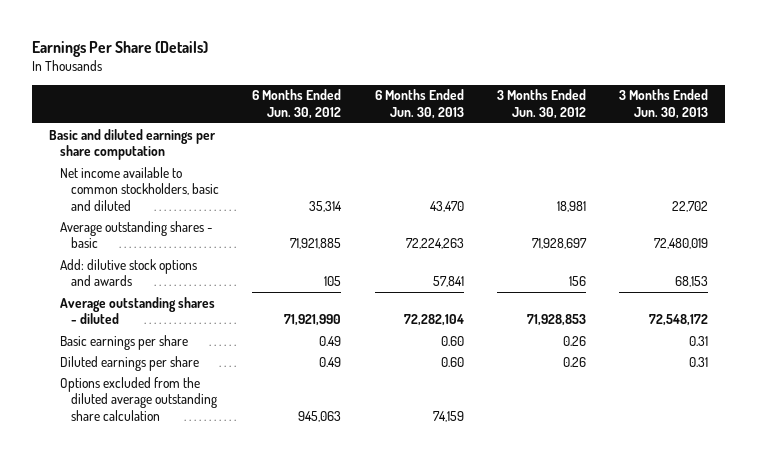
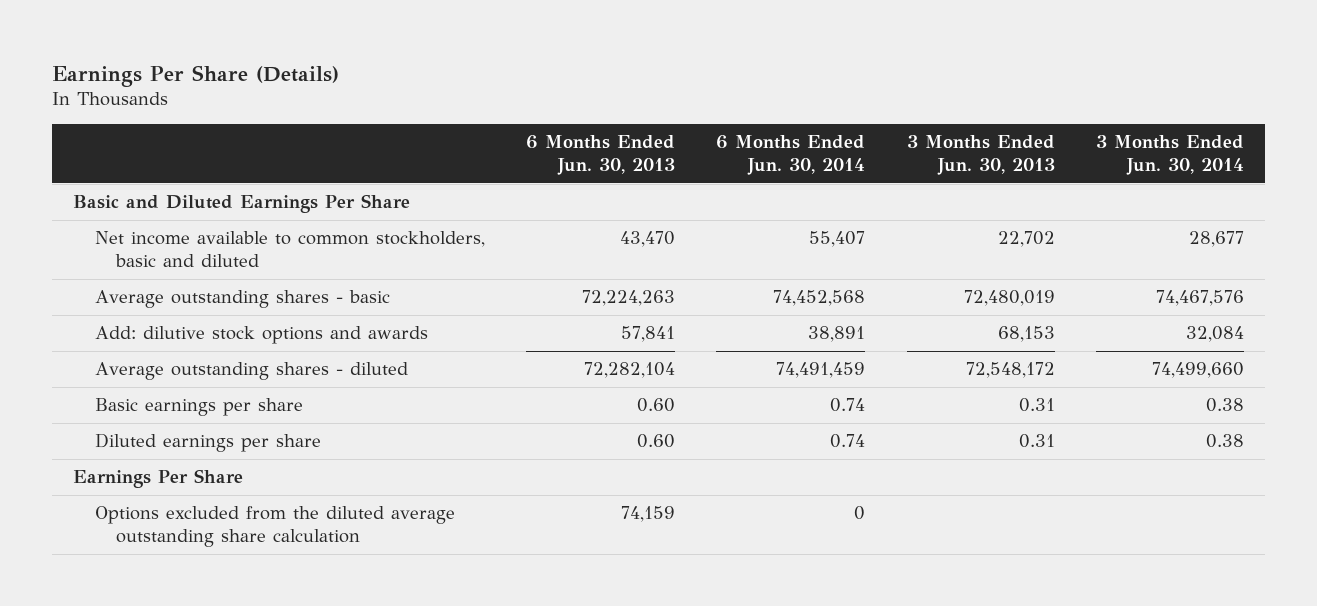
- | 6 Months Ended Jun. 30, 2012 | 6 Months Ended Jun. 30, 2013 | 3 Months Ended Jun. 30, 2012 | 3 Months Ended Jun. 30, 2013
+ | 6 Months Ended Jun. 30, 2013 | 6 Months Ended Jun. 30, 2014 | 3 Months Ended Jun. 30, 2013 | 3 Months Ended Jun. 30, 2014
- Basic and diluted earnings per share computation
+ Basic and Diluted Earnings Per Share
+ Earnings Per Share

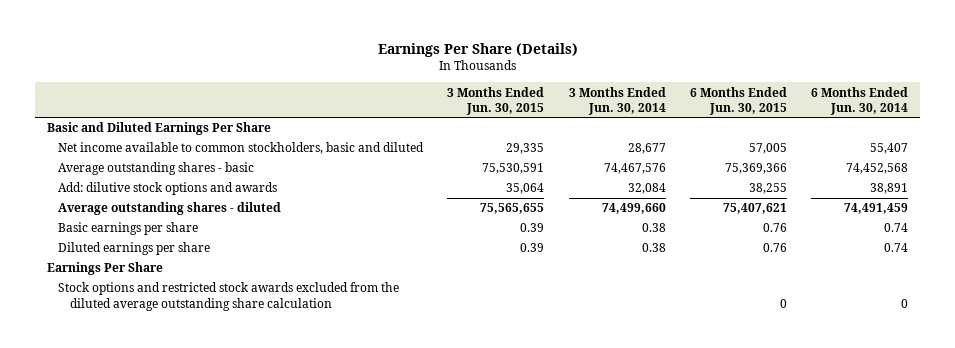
- | 6 Months Ended Jun. 30, 2013 | 6 Months Ended Jun. 30, 2014 | 3 Months Ended Jun. 30, 2013 | 3 Months Ended Jun. 30, 2014
+ | 3 Months Ended Jun. 30, 2015 | 3 Months Ended Jun. 30, 2014 | 6 Months Ended Jun. 30, 2015 | 6 Months Ended Jun. 30, 2014
- Options excluded from the diluted average outstanding share calculation | 74,159 | 0 | |
+ Stock options and restricted stock awards excluded from the diluted average outstanding share calculation | | | 0 | 0

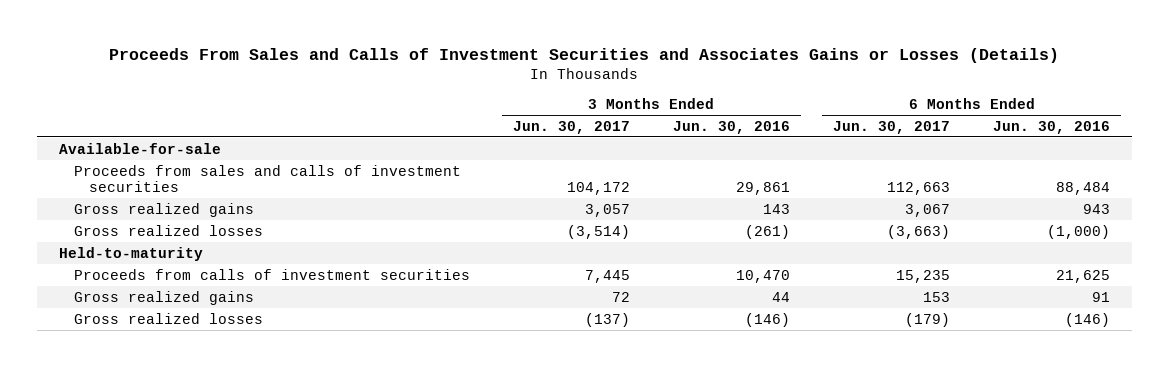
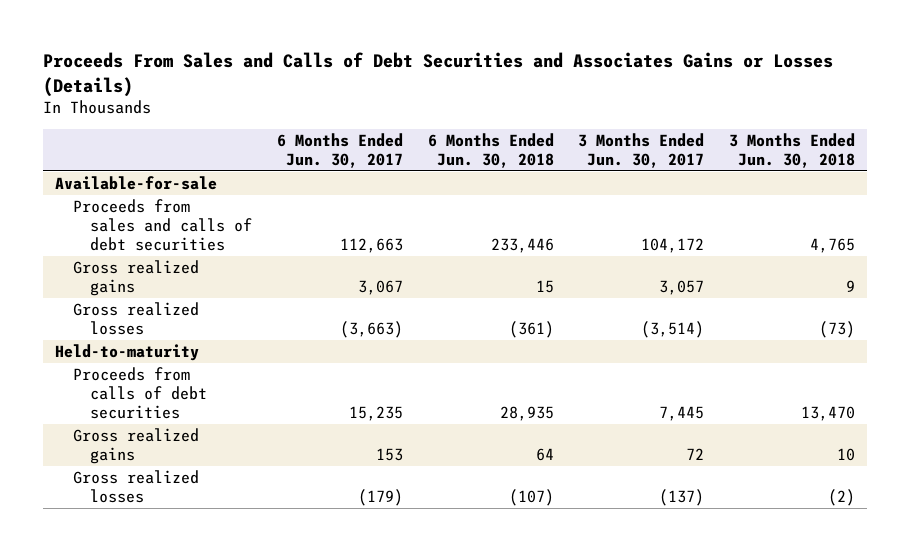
- Proceeds From Sales and Calls of Investment Securities and Associates Gains or Losses (Details)
+ Proceeds From Sales and Calls of Debt Securities and Associates Gains or Losses (Details)
- | 3 Months Ended Jun. 30, 2017 | 3 Months Ended Jun. 30, 2016 | 6 Months Ended Jun. 30, 2017 | 6 Months Ended Jun. 30, 2016
+ | 6 Months Ended Jun. 30, 2017 | 6 Months Ended Jun. 30, 2018 | 3 Months Ended Jun. 30, 2017 | 3 Months Ended Jun. 30, 2018
- Proceeds from sales and calls of investment securities | 104,172 | 29,861 | 112,663 | 88,484
+ Proceeds from sales and calls of debt securities | 112,663 | 233,446 | 104,172 | 4,765
- Proceeds from calls of investment securities | 7,445 | 10,470 | 15,235 | 21,625
+ Proceeds from calls of debt securities | 15,235 | 28,935 | 7,445 | 13,470

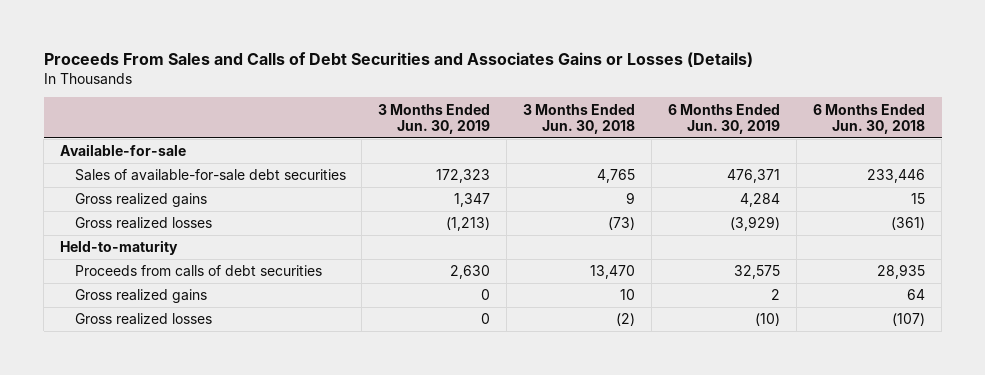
- | 6 Months Ended Jun. 30, 2017 | 6 Months Ended Jun. 30, 2018 | 3 Months Ended Jun. 30, 2017 | 3 Months Ended Jun. 30, 2018
+ | 3 Months Ended Jun. 30, 2019 | 3 Months Ended Jun. 30, 2018 | 6 Months Ended Jun. 30, 2019 | 6 Months Ended Jun. 30, 2018
- Proceeds from sales and calls of debt securities | 112,663 | 233,446 | 104,172 | 4,765
+ Sales of available-for-sale debt securities | 172,323 | 4,765 | 476,371 | 233,446

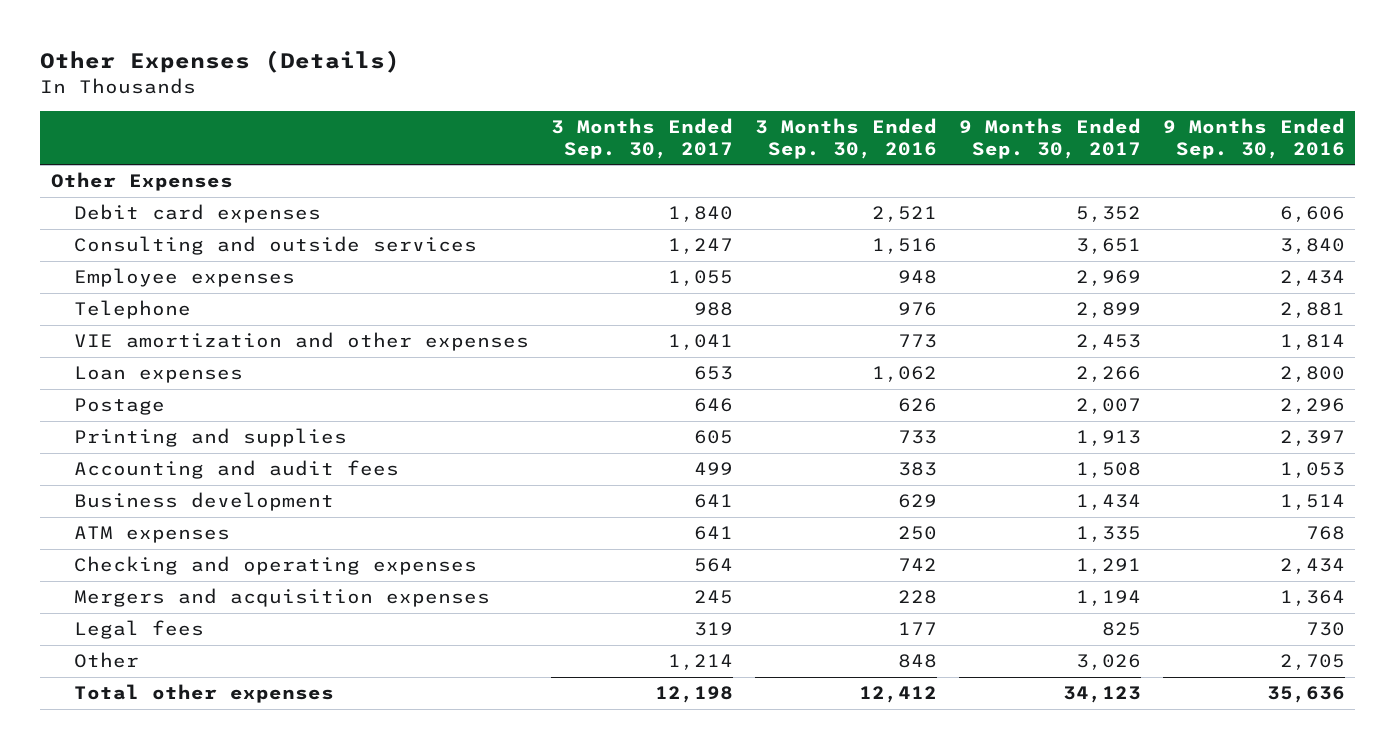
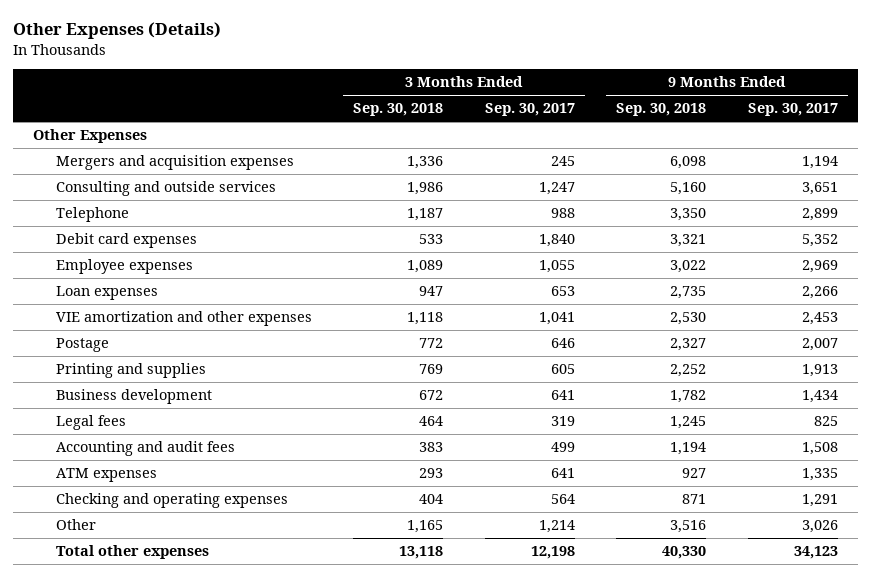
- | 3 Months Ended Sep. 30, 2017 | 3 Months Ended Sep. 30, 2016 | 9 Months Ended Sep. 30, 2017 | 9 Months Ended Sep. 30, 2016
+ | 3 Months Ended Sep. 30, 2018 | 3 Months Ended Sep. 30, 2017 | 9 Months Ended Sep. 30, 2018 | 9 Months Ended Sep. 30, 2017
moved up: Mergers and acquisition expenses | 1,336 | 245 | 6,098 | 1,194
moved down: Debit card expenses | 533 | 1,840 | 3,321 | 5,352
moved down: Employee expenses | 1,089 | 1,055 | 3,022 | 2,969
moved down: VIE amortization and other expenses | 1,118 | 1,041 | 2,530 | 2,453
moved up: Legal fees | 464 | 319 | 1,245 | 825
moved down: Accounting and audit fees | 383 | 499 | 1,194 | 1,508

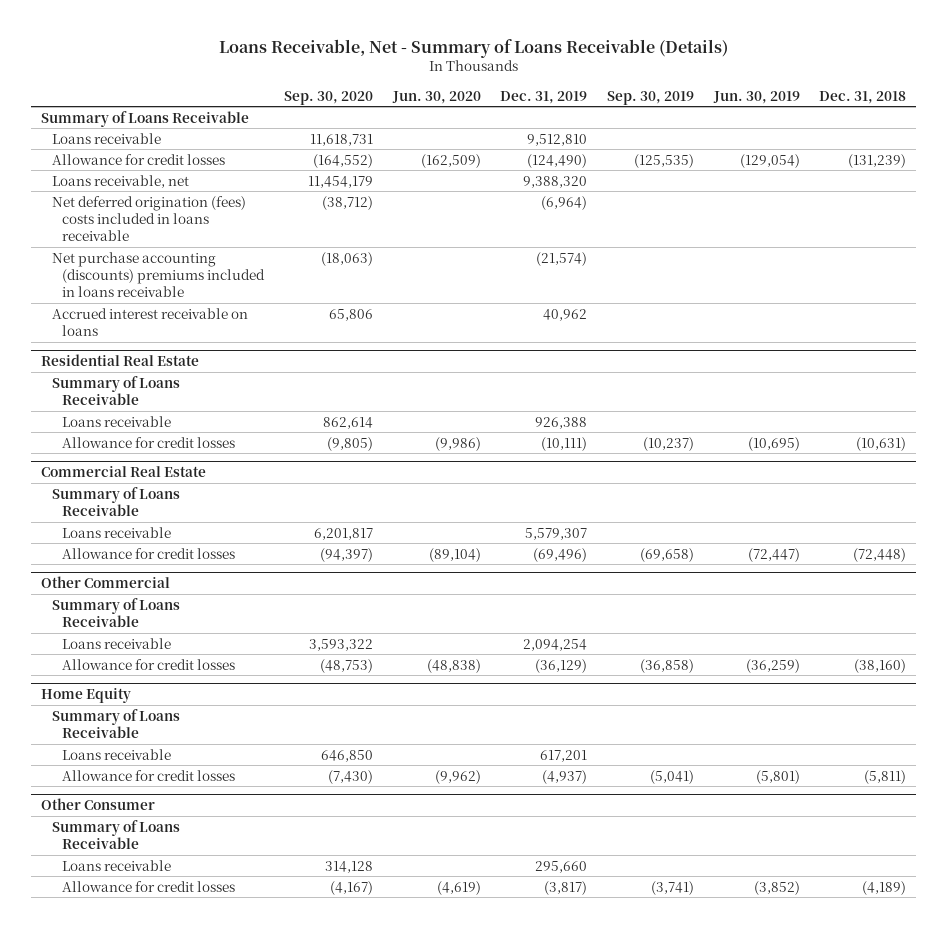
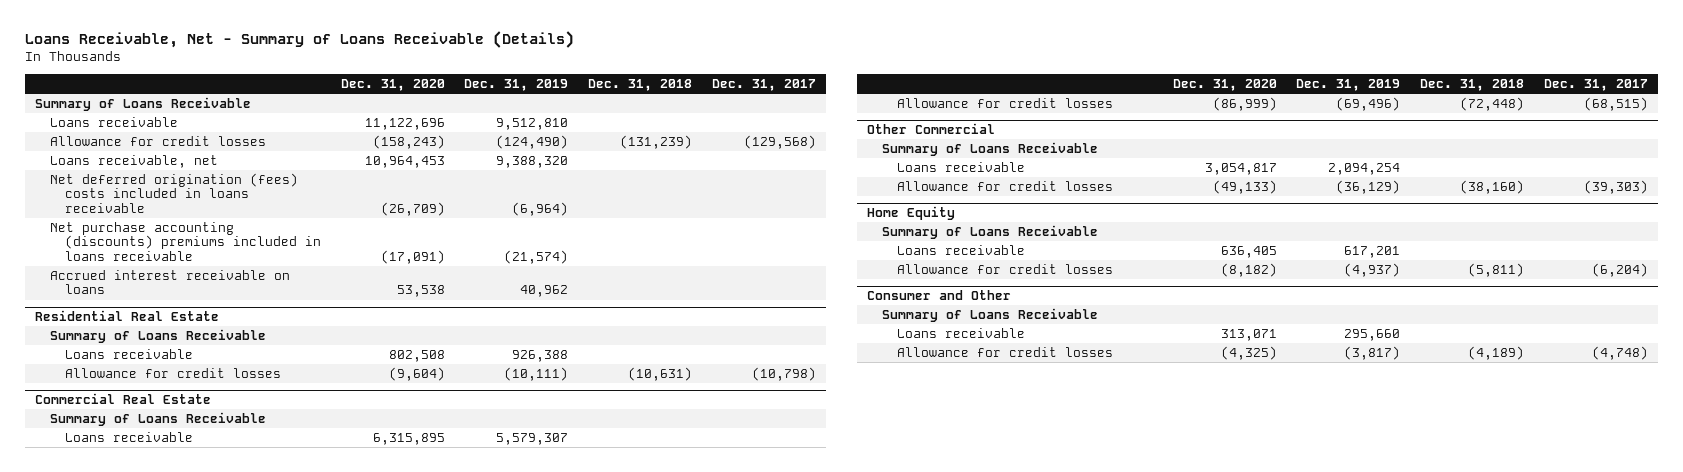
- | Sep. 30, 2020 | Jun. 30, 2020 | Dec. 31, 2019 | Sep. 30, 2019 | Jun. 30, 2019 | Dec. 31, 2018
+ | Dec. 31, 2020 | Dec. 31, 2019 | Dec. 31, 2018 | Dec. 31, 2017
- Other Consumer
+ Consumer and Other

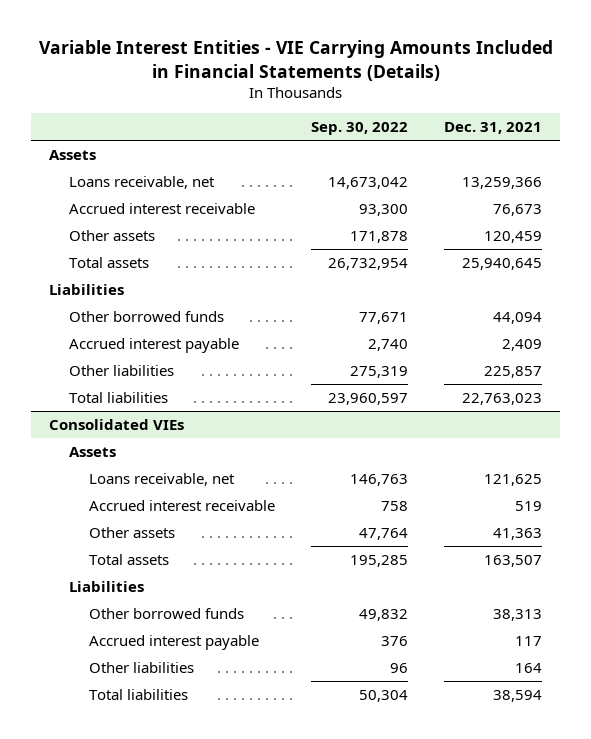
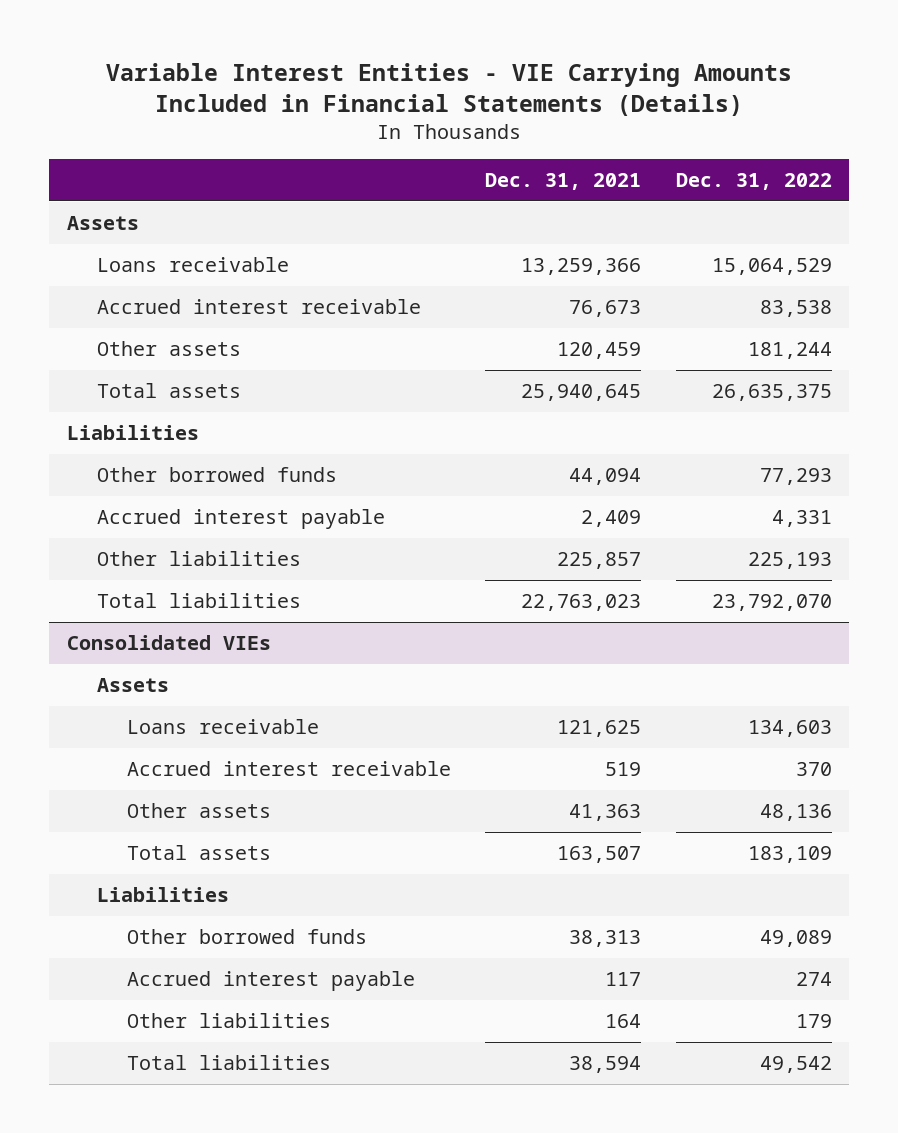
- | Sep. 30, 2022 | Dec. 31, 2021
+ | Dec. 31, 2021 | Dec. 31, 2022
- Loans receivable, net | 14,673,042 | 13,259,366
+ Loans receivable | 13,259,366 | 15,064,529
@ Consolidated VIEs
- Loans receivable, net | 146,763 | 121,625
+ Loans receivable | 121,625 | 134,603

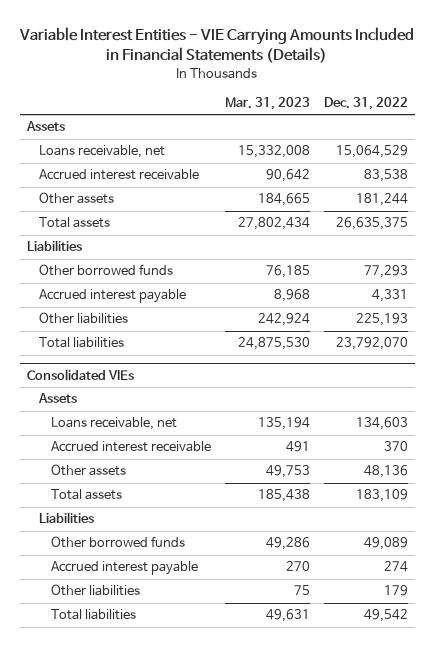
- | Dec. 31, 2021 | Dec. 31, 2022
+ | Mar. 31, 2023 | Dec. 31, 2022
- Loans receivable | 13,259,366 | 15,064,529
+ Loans receivable, net | 15,332,008 | 15,064,529
@ Consolidated VIEs
- Loans receivable | 121,625 | 134,603
+ Loans receivable, net | 135,194 | 134,603

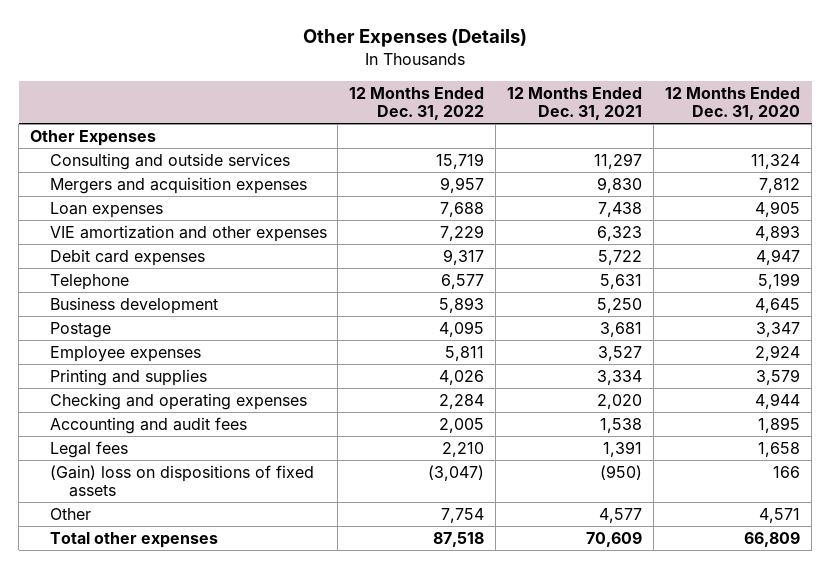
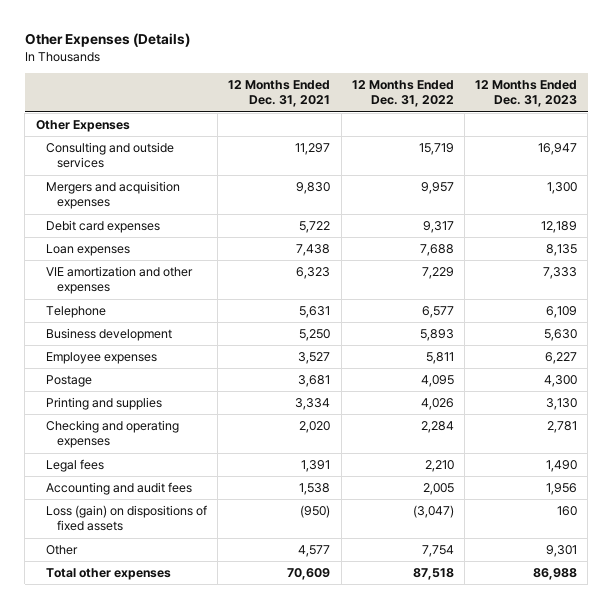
- | 12 Months Ended Dec. 31, 2022 | 12 Months Ended Dec. 31, 2021 | 12 Months Ended Dec. 31, 2020
+ | 12 Months Ended Dec. 31, 2021 | 12 Months Ended Dec. 31, 2022 | 12 Months Ended Dec. 31, 2023
moved up: Debit card expenses | 5,722 | 9,317 | 12,189
moved down: Postage | 3,681 | 4,095 | 4,300
- (Gain) loss on dispositions of fixed assets | (3,047) | (950) | 166
moved down: Accounting and audit fees | 1,538 | 2,005 | 1,956
+ Loss (gain) on dispositions of fixed assets | (950) | (3,047) | 160

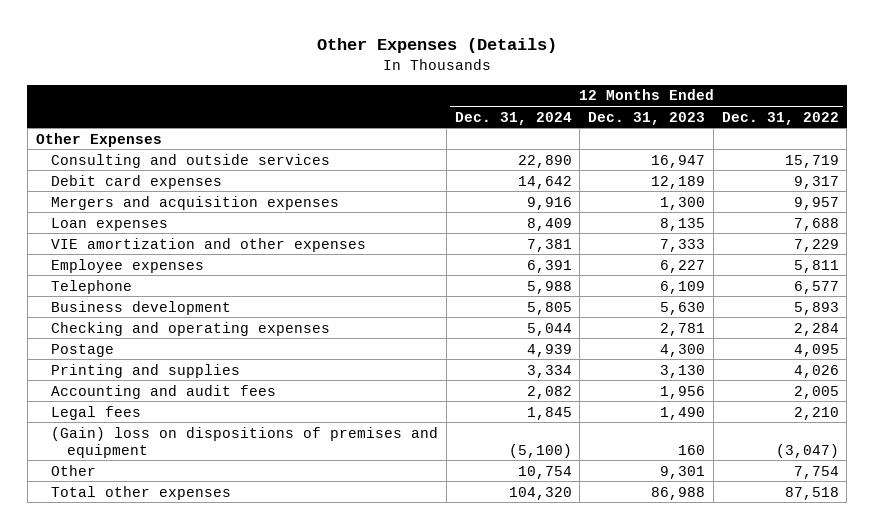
- | 12 Months Ended Dec. 31, 2021 | 12 Months Ended Dec. 31, 2022 | 12 Months Ended Dec. 31, 2023
+ | 12 Months Ended Dec. 31, 2024 | 12 Months Ended Dec. 31, 2023 | 12 Months Ended Dec. 31, 2022
moved down: Mergers and acquisition expenses | 9,916 | 1,300 | 9,957
moved up: Employee expenses | 6,391 | 6,227 | 5,811
moved up: Checking and operating expenses | 5,044 | 2,781 | 2,284
- Loss (gain) on dispositions of fixed assets | (950) | (3,047) | 160
moved down: Legal fees | 1,845 | 1,490 | 2,210
+ (Gain) loss on dispositions of premises and equipment | (5,100) | 160 | (3,047)

